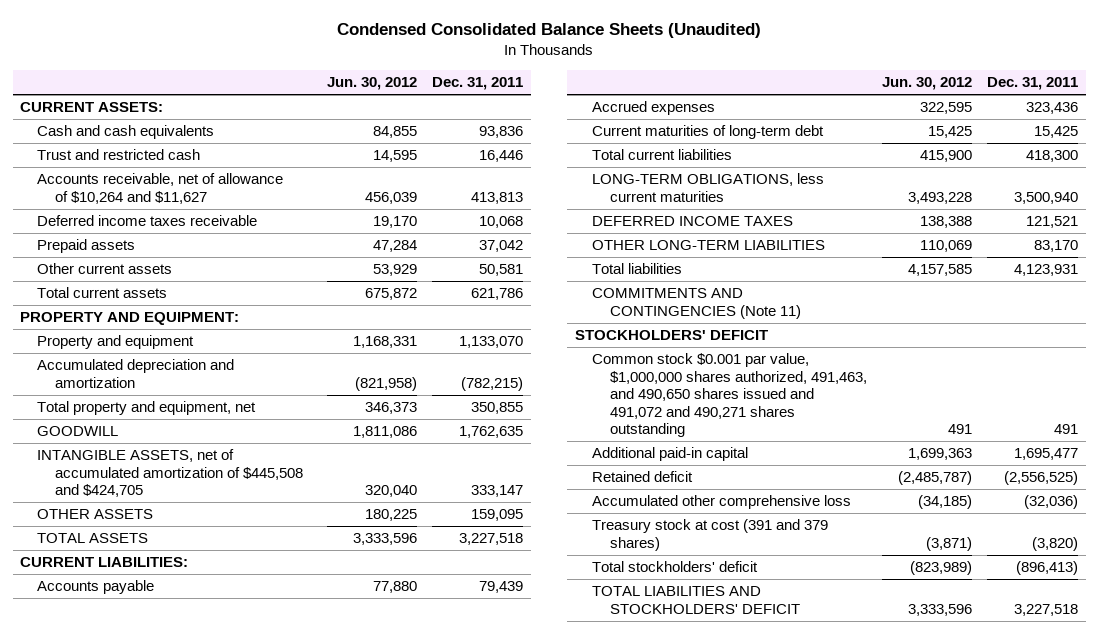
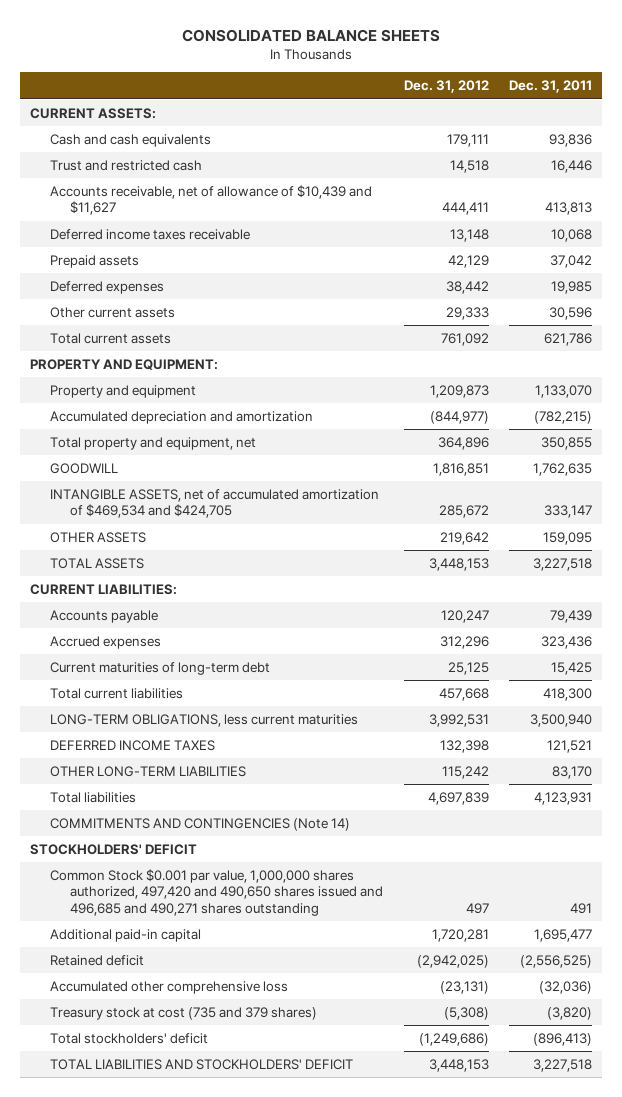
- Condensed Consolidated Balance Sheets (Unaudited)
+ CONSOLIDATED BALANCE SHEETS
- | Jun. 30, 2012 | Dec. 31, 2011
+ | Dec. 31, 2012 | Dec. 31, 2011
- Accounts receivable, net of allowance of $10,264 and $11,627 | 456,039 | 413,813
+ Accounts receivable, net of allowance of $10,439 and $11,627 | 444,411 | 413,813
- Other current assets | 53,929 | 50,581
+ Deferred expenses | 38,442 | 19,985
+ Other current assets | 29,333 | 30,596
- INTANGIBLE ASSETS, net of accumulated amortization of $445,508 and $424,705 | 320,040 | 333,147
+ INTANGIBLE ASSETS, net of accumulated amortization of $469,534 and $424,705 | 285,672 | 333,147
- COMMITMENTS AND CONTINGENCIES (Note 11)
+ COMMITMENTS AND CONTINGENCIES (Note 14)
- Common stock $0.001 par value, $1,000,000 shares authorized, 491,463, and 490,650 shares issued and 491,072 and 490,271 shares outstanding | 491 | 491
+ Common Stock $0.001 par value, 1,000,000 shares authorized, 497,420 and 490,650 shares issued and 496,685 and 490,271 shares outstanding | 497 | 491
- Treasury stock at cost (391 and 379 shares) | (3,871) | (3,820)
+ Treasury stock at cost (735 and 379 shares) | (5,308) | (3,820)

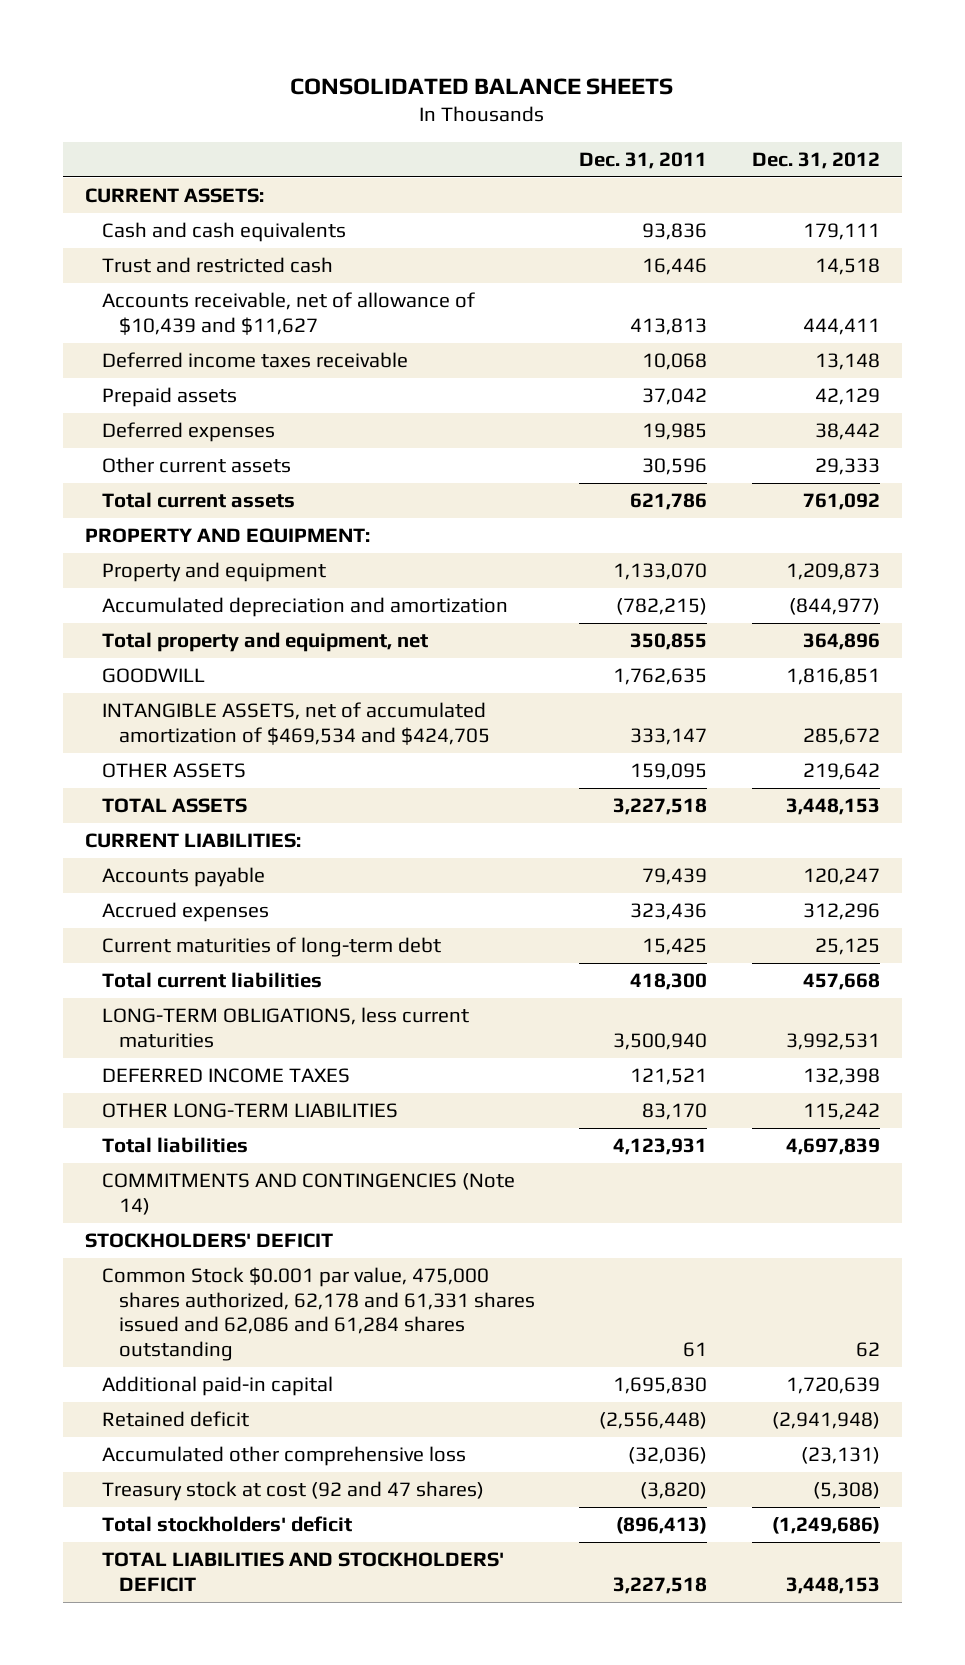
- | Dec. 31, 2012 | Dec. 31, 2011
+ | Dec. 31, 2011 | Dec. 31, 2012
- Common Stock $0.001 par value, 1,000,000 shares authorized, 497,420 and 490,650 shares issued and 496,685 and 490,271 shares outstanding | 497 | 491
- Additional paid-in capital | 1,720,281 | 1,695,477
- Retained deficit | (2,942,025) | (2,556,525)
+ Common Stock $0.001 par value, 475,000 shares authorized, 62,178 and 61,331 shares issued and 62,086 and 61,284 shares outstanding | 61 | 62
+ Additional paid-in capital | 1,695,830 | 1,720,639
+ Retained deficit | (2,556,448) | (2,941,948)
- Treasury stock at cost (735 and 379 shares) | (5,308) | (3,820)
+ Treasury stock at cost (92 and 47 shares) | (3,820) | (5,308)

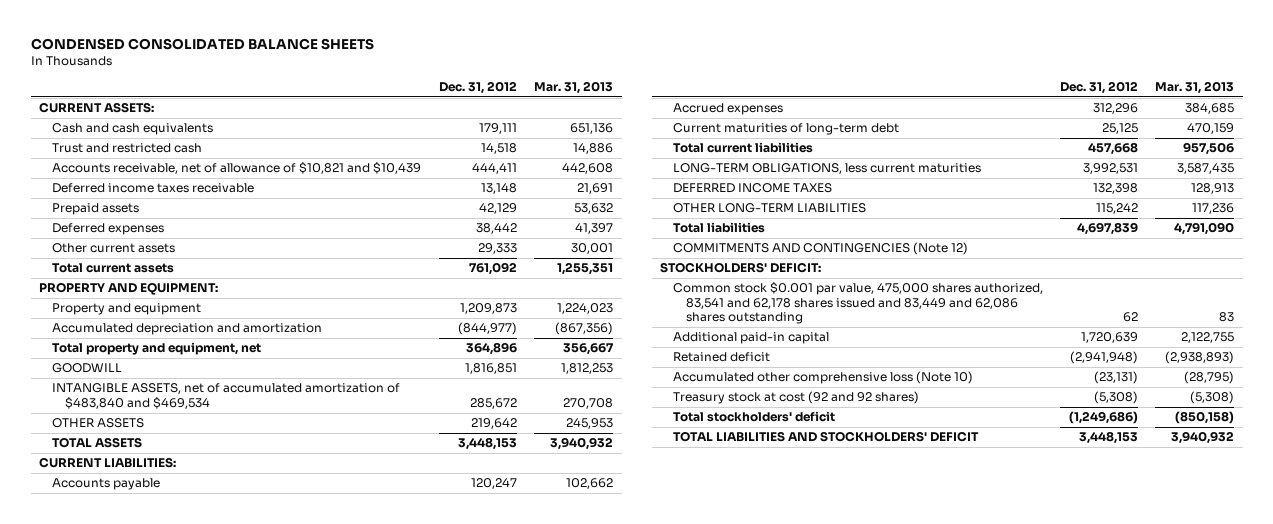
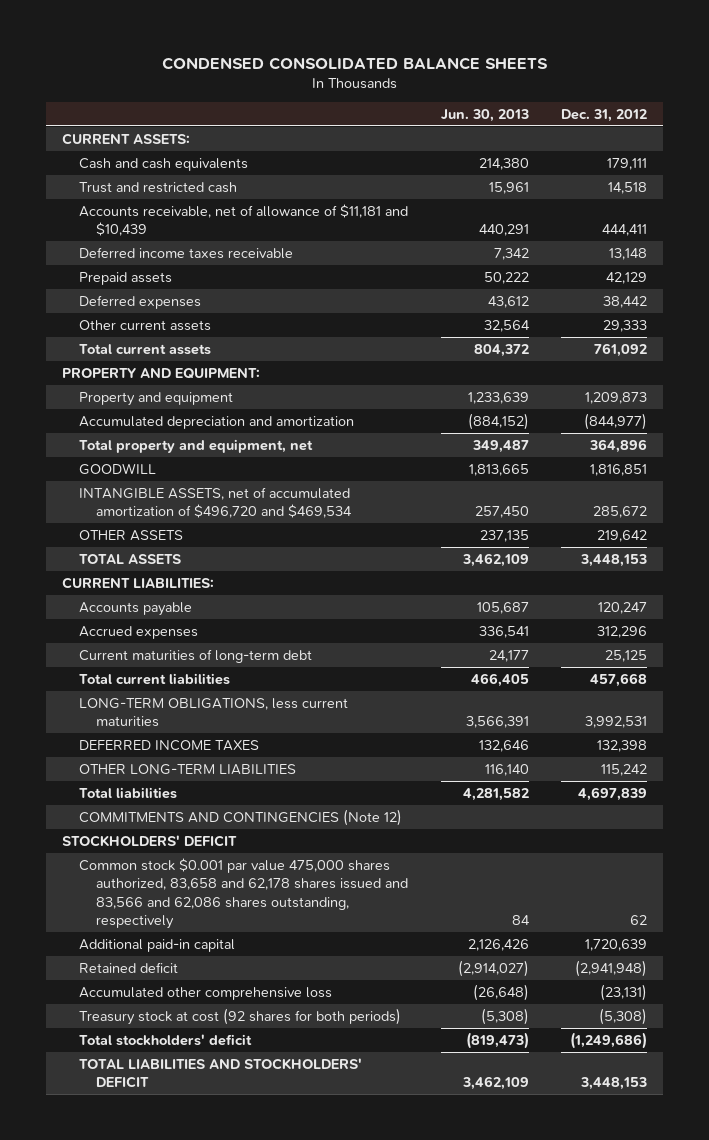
- | Dec. 31, 2012 | Mar. 31, 2013
+ | Jun. 30, 2013 | Dec. 31, 2012
- Accounts receivable, net of allowance of $10,821 and $10,439 | 444,411 | 442,608
+ Accounts receivable, net of allowance of $11,181 and $10,439 | 440,291 | 444,411
- INTANGIBLE ASSETS, net of accumulated amortization of $483,840 and $469,534 | 285,672 | 270,708
+ INTANGIBLE ASSETS, net of accumulated amortization of $496,720 and $469,534 | 257,450 | 285,672
- STOCKHOLDERS' DEFICIT:
- Common stock $0.001 par value, 475,000 shares authorized, 83,541 and 62,178 shares issued and 83,449 and 62,086 shares outstanding | 62 | 83
+ STOCKHOLDERS' DEFICIT
+ Common stock $0.001 par value 475,000 shares authorized, 83,658 and 62,178 shares issued and 83,566 and 62,086 shares outstanding, respectively | 84 | 62
- Accumulated other comprehensive loss (Note 10) | (23,131) | (28,795)
- Treasury stock at cost (92 and 92 shares) | (5,308) | (5,308)
+ Accumulated other comprehensive loss | (26,648) | (23,131)
+ Treasury stock at cost (92 shares for both periods) | (5,308) | (5,308)

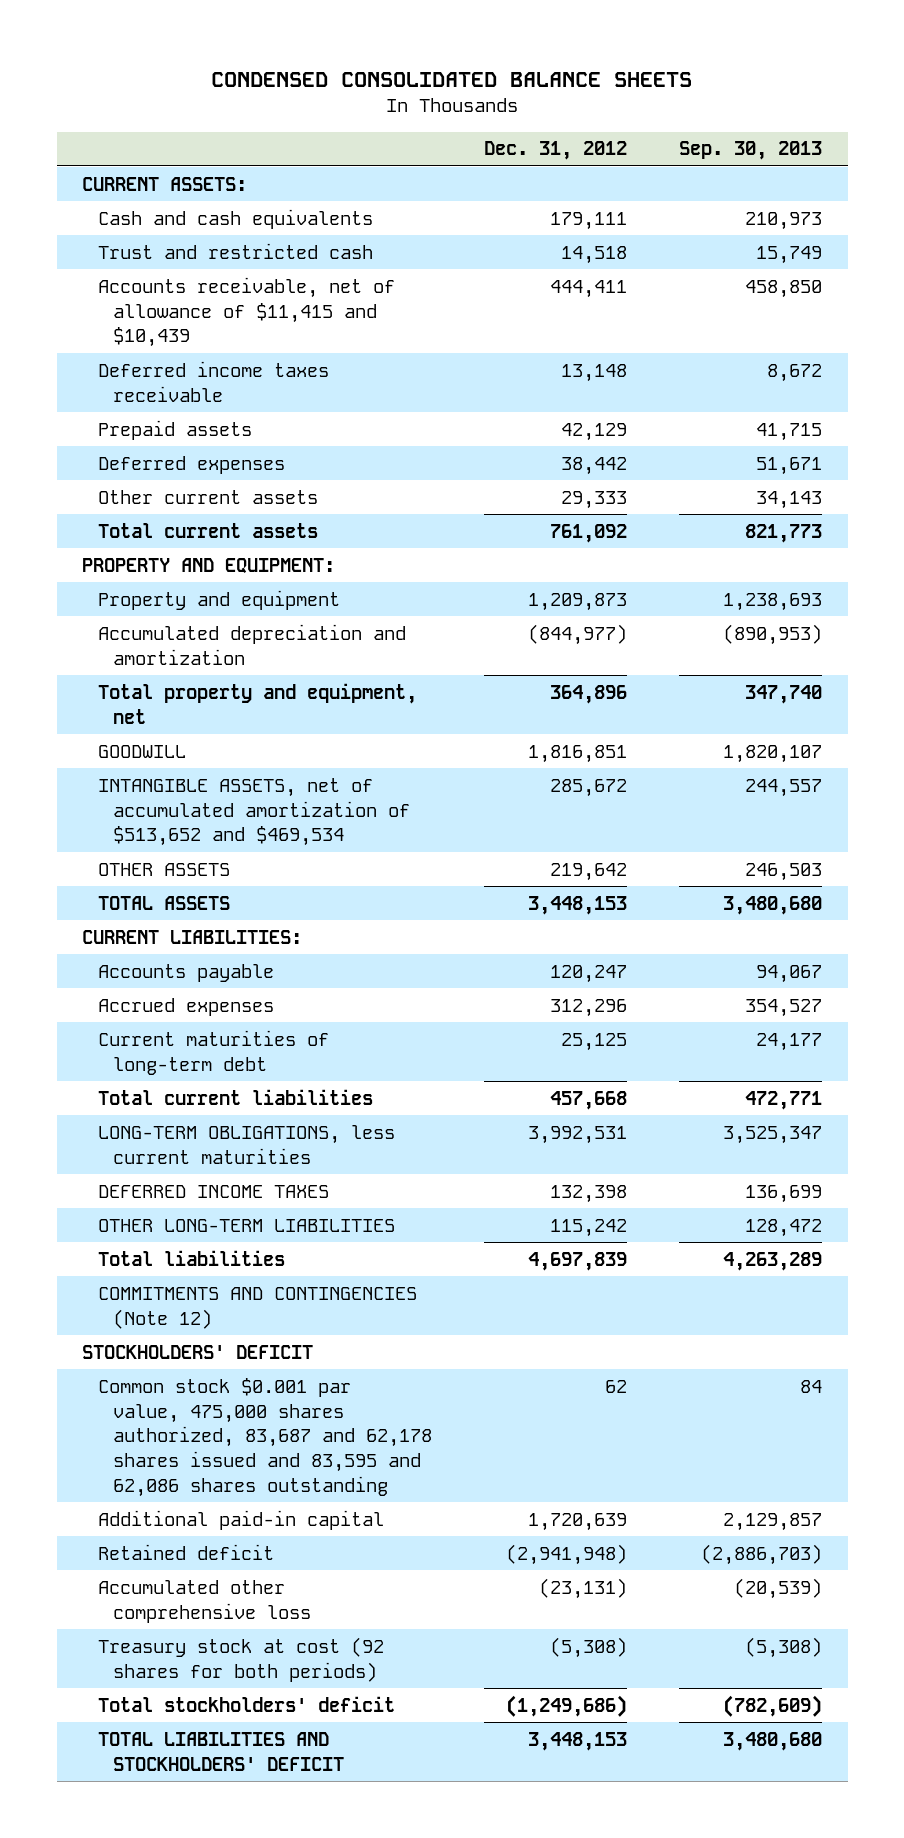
- | Jun. 30, 2013 | Dec. 31, 2012
+ | Dec. 31, 2012 | Sep. 30, 2013
- Accounts receivable, net of allowance of $11,181 and $10,439 | 440,291 | 444,411
+ Accounts receivable, net of allowance of $11,415 and $10,439 | 444,411 | 458,850
- INTANGIBLE ASSETS, net of accumulated amortization of $496,720 and $469,534 | 257,450 | 285,672
+ INTANGIBLE ASSETS, net of accumulated amortization of $513,652 and $469,534 | 285,672 | 244,557
- Common stock $0.001 par value 475,000 shares authorized, 83,658 and 62,178 shares issued and 83,566 and 62,086 shares outstanding, respectively | 84 | 62
+ Common stock $0.001 par value, 475,000 shares authorized, 83,687 and 62,178 shares issued and 83,595 and 62,086 shares outstanding | 62 | 84

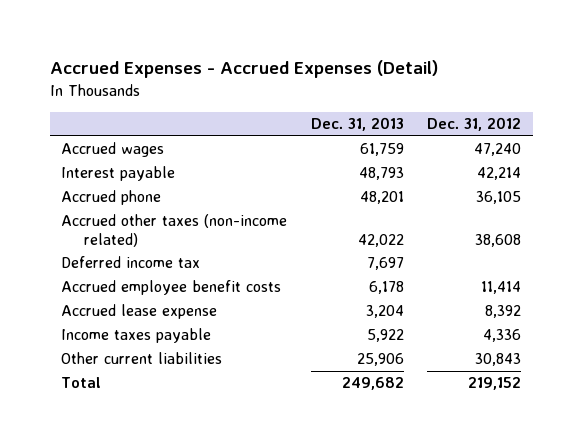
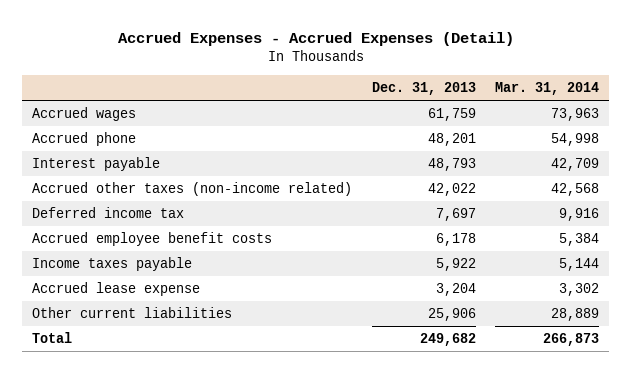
- | Dec. 31, 2013 | Dec. 31, 2012
+ | Dec. 31, 2013 | Mar. 31, 2014
moved down: Interest payable | 48,793 | 42,709
moved down: Accrued lease expense | 3,204 | 3,302

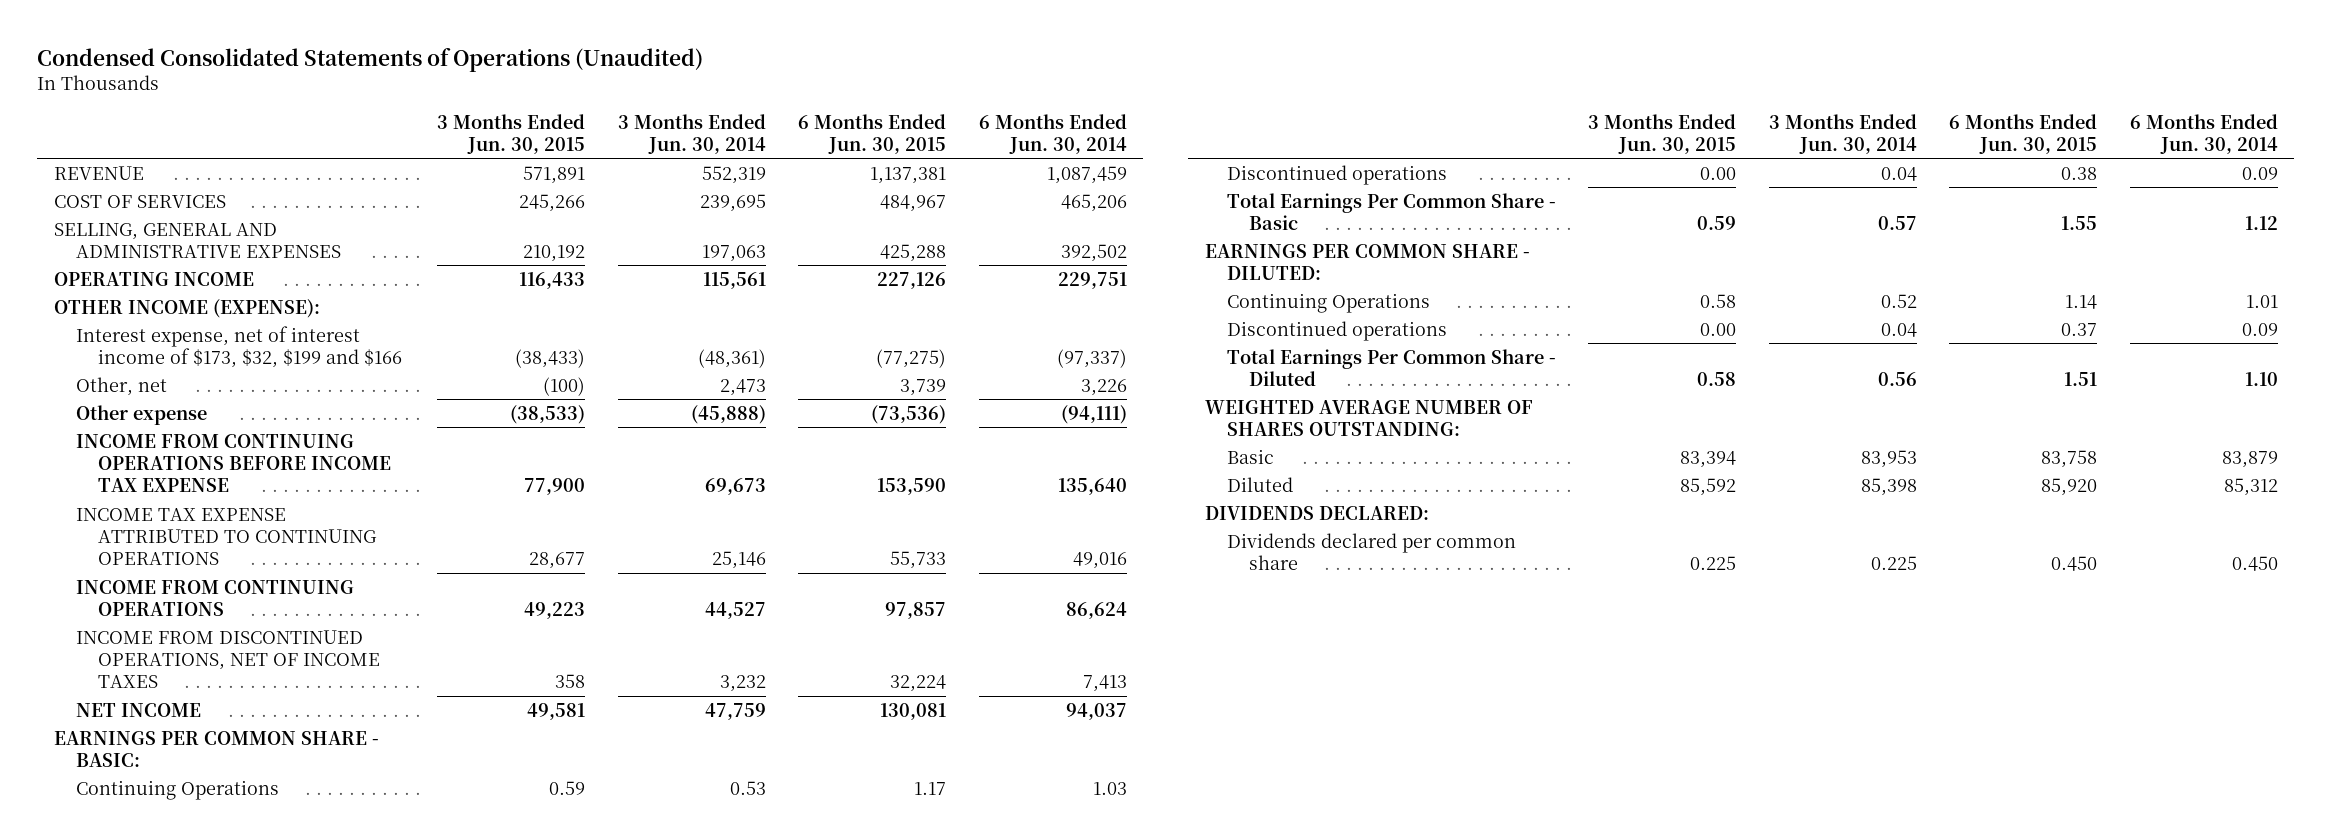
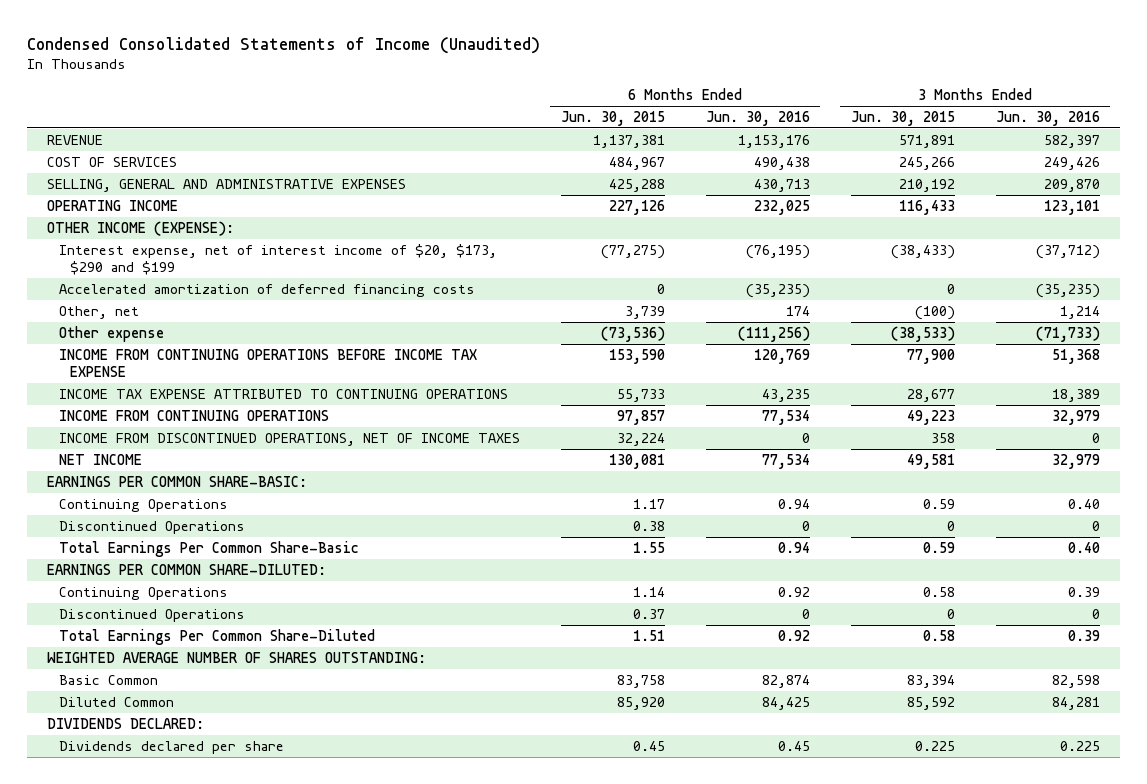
- Condensed Consolidated Statements of Operations (Unaudited)
+ Condensed Consolidated Statements of Income (Unaudited)
- | 3 Months Ended Jun. 30, 2015 | 3 Months Ended Jun. 30, 2014 | 6 Months Ended Jun. 30, 2015 | 6 Months Ended Jun. 30, 2014
+ | 6 Months Ended Jun. 30, 2015 | 6 Months Ended Jun. 30, 2016 | 3 Months Ended Jun. 30, 2015 | 3 Months Ended Jun. 30, 2016
- Interest expense, net of interest income of $173, $32, $199 and $166 | (38,433) | (48,361) | (77,275) | (97,337)
+ Interest expense, net of interest income of $20, $173, $290 and $199 | (77,275) | (76,195) | (38,433) | (37,712)
+ Accelerated amortization of deferred financing costs | 0 | (35,235) | 0 | (35,235)
- EARNINGS PER COMMON SHARE - BASIC:
+ EARNINGS PER COMMON SHARE-BASIC:
- Discontinued operations | 0.00 | 0.04 | 0.38 | 0.09
- Total Earnings Per Common Share - Basic | 0.59 | 0.57 | 1.55 | 1.12
- EARNINGS PER COMMON SHARE - DILUTED:
+ Discontinued Operations | 0.38 | 0 | 0 | 0
+ Total Earnings Per Common Share-Basic | 1.55 | 0.94 | 0.59 | 0.40
+ EARNINGS PER COMMON SHARE-DILUTED:
- Discontinued operations | 0.00 | 0.04 | 0.37 | 0.09
- Total Earnings Per Common Share - Diluted | 0.58 | 0.56 | 1.51 | 1.10
+ Discontinued Operations | 0.37 | 0 | 0 | 0
+ Total Earnings Per Common Share-Diluted | 1.51 | 0.92 | 0.58 | 0.39
- Basic | 83,394 | 83,953 | 83,758 | 83,879
- Diluted | 85,592 | 85,398 | 85,920 | 85,312
+ Basic Common | 83,758 | 82,874 | 83,394 | 82,598
+ Diluted Common | 85,920 | 84,425 | 85,592 | 84,281
- Dividends declared per common share | 0.225 | 0.225 | 0.450 | 0.450
+ Dividends declared per share | 0.45 | 0.45 | 0.225 | 0.225

